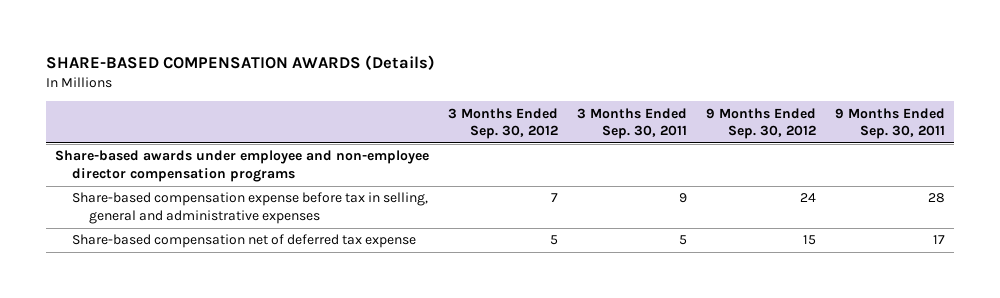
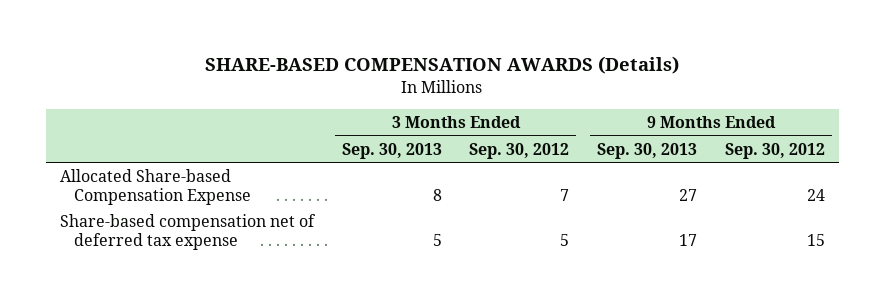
- | 3 Months Ended Sep. 30, 2012 | 3 Months Ended Sep. 30, 2011 | 9 Months Ended Sep. 30, 2012 | 9 Months Ended Sep. 30, 2011
+ | 3 Months Ended Sep. 30, 2013 | 3 Months Ended Sep. 30, 2012 | 9 Months Ended Sep. 30, 2013 | 9 Months Ended Sep. 30, 2012
- Share-based awards under employee and non-employee director compensation programs
- Share-based compensation expense before tax in selling, general and administrative expenses | 7 | 9 | 24 | 28
+ Allocated Share-based Compensation Expense | 8 | 7 | 27 | 24

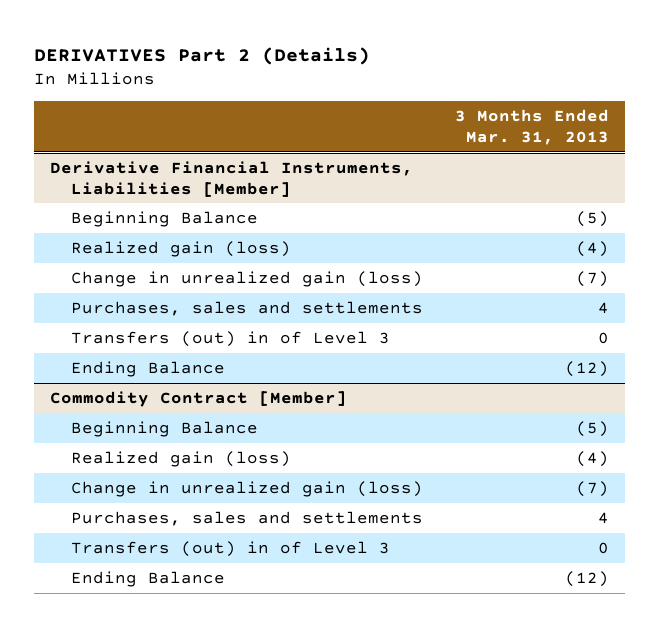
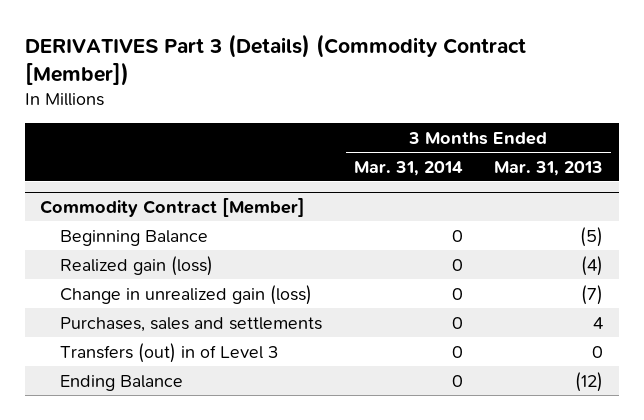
- DERIVATIVES Part 2 (Details)
+ DERIVATIVES Part 3 (Details) (Commodity Contract [Member])
- | 3 Months Ended Mar. 31, 2013
+ | 3 Months Ended Mar. 31, 2014 | 3 Months Ended Mar. 31, 2013
- Derivative Financial Instruments, Liabilities [Member]
- Beginning Balance | (5)
- Realized gain (loss) | (4)
- Change in unrealized gain (loss) | (7)
- Purchases, sales and settlements | 4
- Transfers (out) in of Level 3 | 0
- Ending Balance | (12)

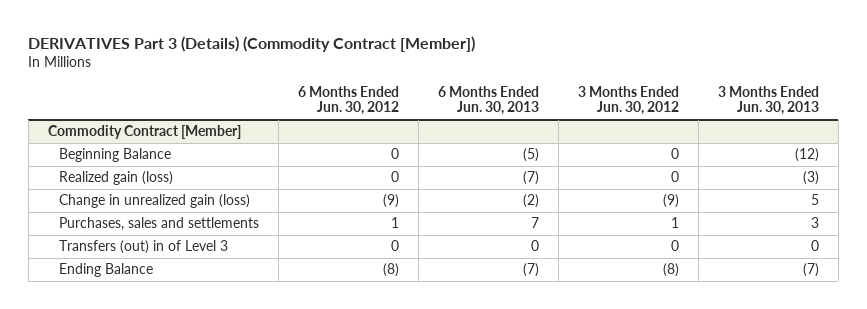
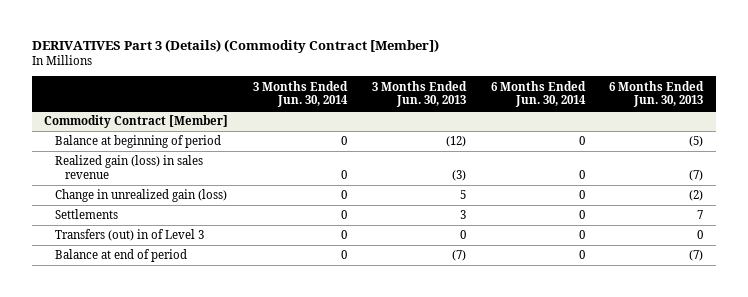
- | 6 Months Ended Jun. 30, 2012 | 6 Months Ended Jun. 30, 2013 | 3 Months Ended Jun. 30, 2012 | 3 Months Ended Jun. 30, 2013
+ | 3 Months Ended Jun. 30, 2014 | 3 Months Ended Jun. 30, 2013 | 6 Months Ended Jun. 30, 2014 | 6 Months Ended Jun. 30, 2013
@ Commodity Contract [Member]
- Beginning Balance | 0 | (5) | 0 | (12)
- Realized gain (loss) | 0 | (7) | 0 | (3)
+ Balance at beginning of period | 0 | (12) | 0 | (5)
+ Realized gain (loss) in sales revenue | 0 | (3) | 0 | (7)
- Purchases, sales and settlements | 1 | 7 | 1 | 3
+ Settlements | 0 | 3 | 0 | 7
- Ending Balance | (8) | (7) | (8) | (7)
+ Balance at end of period | 0 | (7) | 0 | (7)

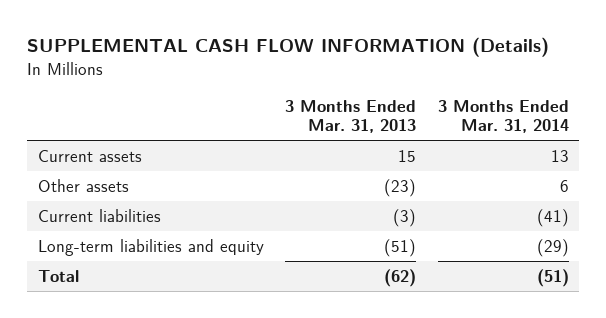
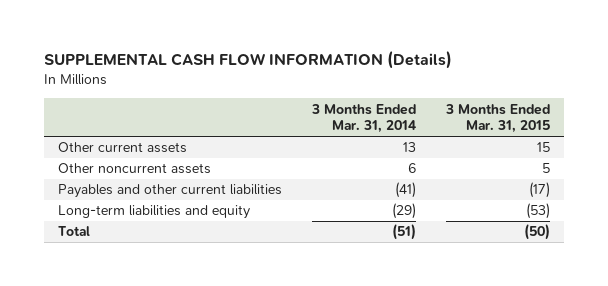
- | 3 Months Ended Mar. 31, 2013 | 3 Months Ended Mar. 31, 2014
+ | 3 Months Ended Mar. 31, 2014 | 3 Months Ended Mar. 31, 2015
- Current assets | 15 | 13
- Other assets | (23) | 6
- Current liabilities | (3) | (41)
+ Other current assets | 13 | 15
+ Other noncurrent assets | 6 | 5
+ Payables and other current liabilities | (41) | (17)

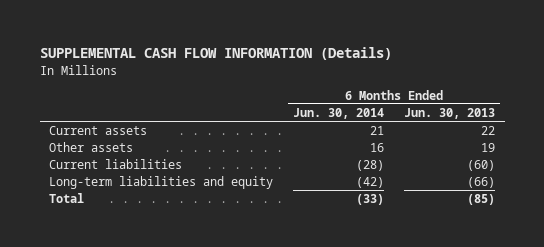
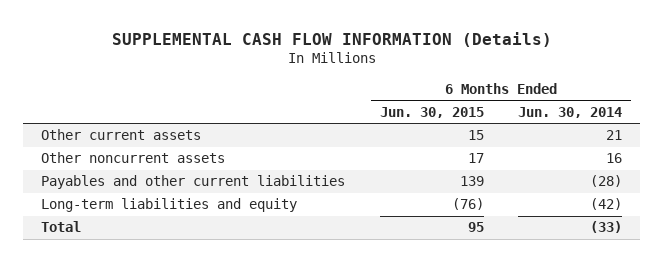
- | 6 Months Ended Jun. 30, 2014 | 6 Months Ended Jun. 30, 2013
+ | 6 Months Ended Jun. 30, 2015 | 6 Months Ended Jun. 30, 2014
- Current assets | 21 | 22
- Other assets | 16 | 19
- Current liabilities | (28) | (60)
+ Other current assets | 15 | 21
+ Other noncurrent assets | 17 | 16
+ Payables and other current liabilities | 139 | (28)

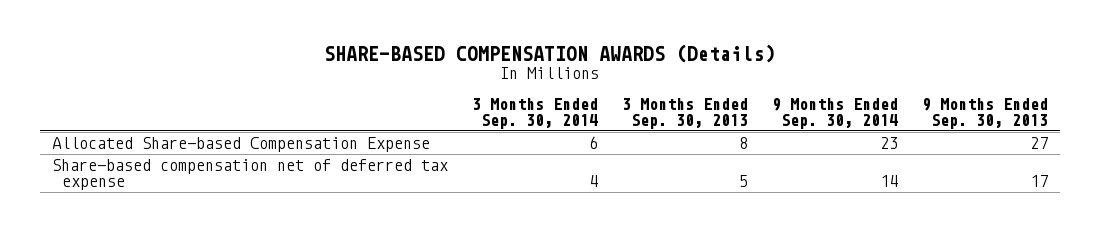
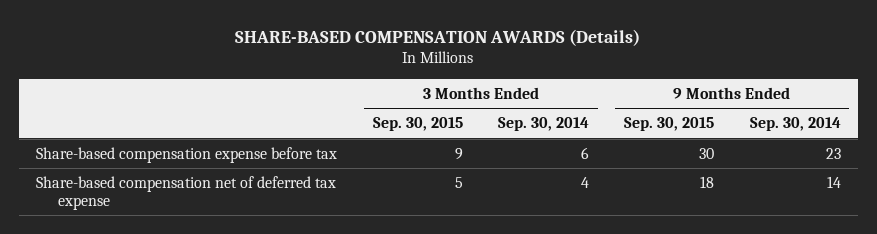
- | 3 Months Ended Sep. 30, 2014 | 3 Months Ended Sep. 30, 2013 | 9 Months Ended Sep. 30, 2014 | 9 Months Ended Sep. 30, 2013
+ | 3 Months Ended Sep. 30, 2015 | 3 Months Ended Sep. 30, 2014 | 9 Months Ended Sep. 30, 2015 | 9 Months Ended Sep. 30, 2014
- Allocated Share-based Compensation Expense | 6 | 8 | 23 | 27
+ Share-based compensation expense before tax | 9 | 6 | 30 | 23

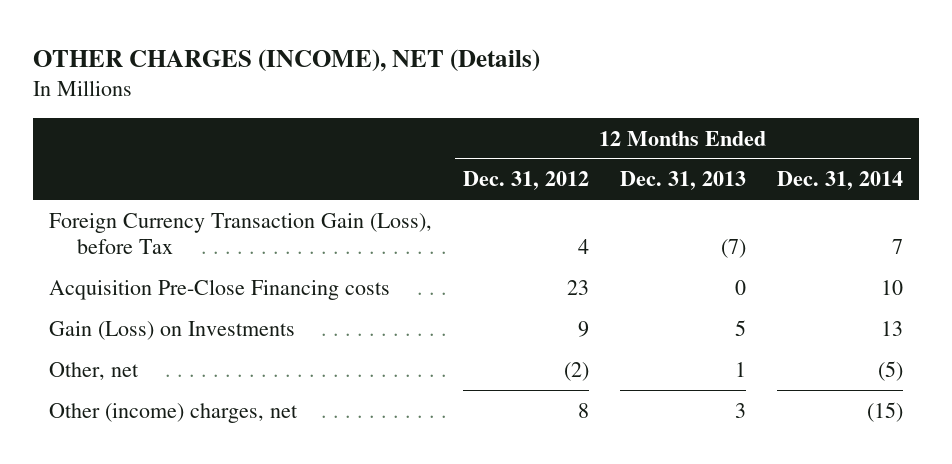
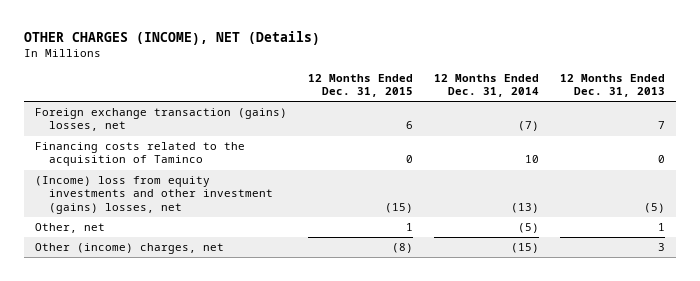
- | 12 Months Ended Dec. 31, 2012 | 12 Months Ended Dec. 31, 2013 | 12 Months Ended Dec. 31, 2014
+ | 12 Months Ended Dec. 31, 2015 | 12 Months Ended Dec. 31, 2014 | 12 Months Ended Dec. 31, 2013
- Foreign Currency Transaction Gain (Loss), before Tax | 4 | (7) | 7
- Acquisition Pre-Close Financing costs | 23 | 0 | 10
- Gain (Loss) on Investments | 9 | 5 | 13
+ Foreign exchange transaction (gains) losses, net | 6 | (7) | 7
+ Financing costs related to the acquisition of Taminco | 0 | 10 | 0
+ (Income) loss from equity investments and other investment (gains) losses, net | (15) | (13) | (5)

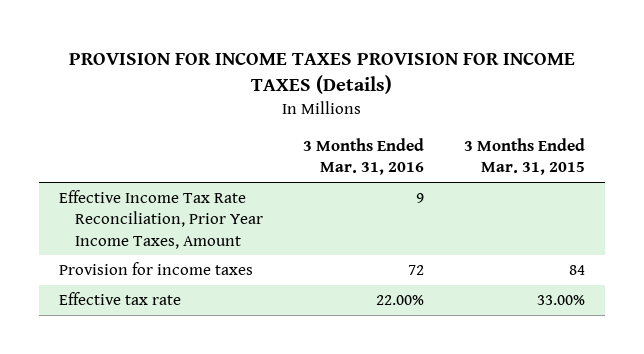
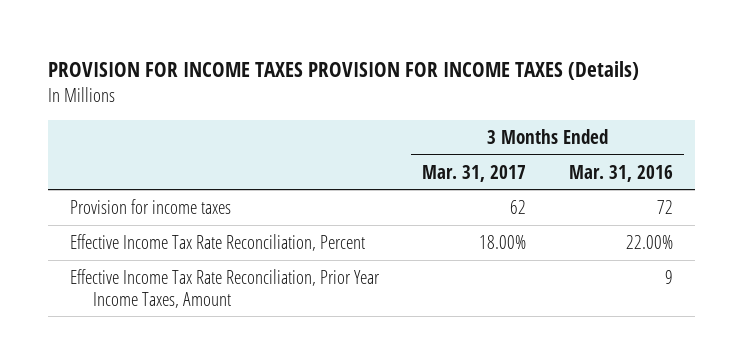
- | 3 Months Ended Mar. 31, 2016 | 3 Months Ended Mar. 31, 2015
+ | 3 Months Ended Mar. 31, 2017 | 3 Months Ended Mar. 31, 2016
- Effective tax rate | 22.00% | 33.00%
+ Effective Income Tax Rate Reconciliation, Percent | 18.00% | 22.00%
moved down: Effective Income Tax Rate Reconciliation, Prior Year Income Taxes, Amount | | 9

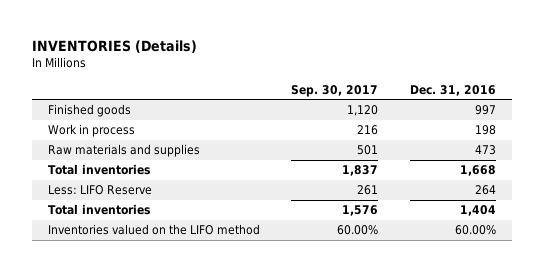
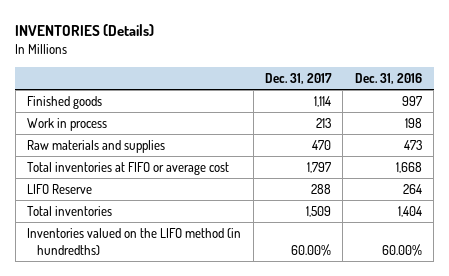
- | Sep. 30, 2017 | Dec. 31, 2016
+ | Dec. 31, 2017 | Dec. 31, 2016
- Total inventories | 1,837 | 1,668
- Less: LIFO Reserve | 261 | 264
+ Total inventories at FIFO or average cost | 1,797 | 1,668
+ LIFO Reserve | 288 | 264
- Inventories valued on the LIFO method | 60.00% | 60.00%
+ Inventories valued on the LIFO method (in hundredths) | 60.00% | 60.00%

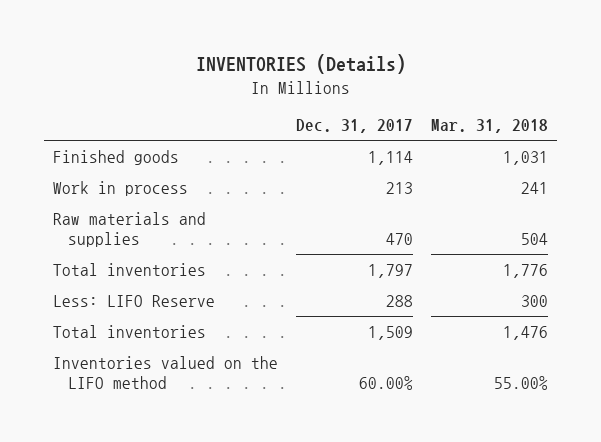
- | Dec. 31, 2017 | Dec. 31, 2016
+ | Dec. 31, 2017 | Mar. 31, 2018
- Total inventories at FIFO or average cost | 1,797 | 1,668
- LIFO Reserve | 288 | 264
+ Total inventories | 1,797 | 1,776
+ Less: LIFO Reserve | 288 | 300
- Inventories valued on the LIFO method (in hundredths) | 60.00% | 60.00%
+ Inventories valued on the LIFO method | 60.00% | 55.00%

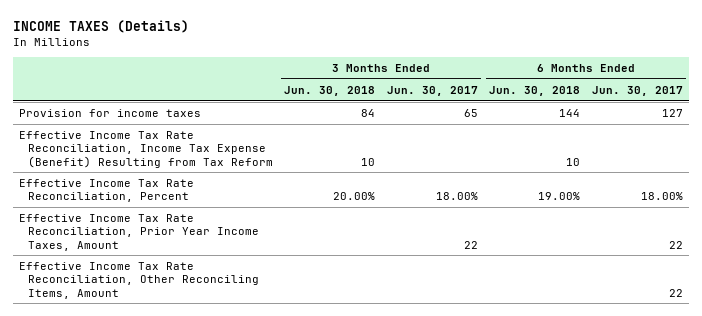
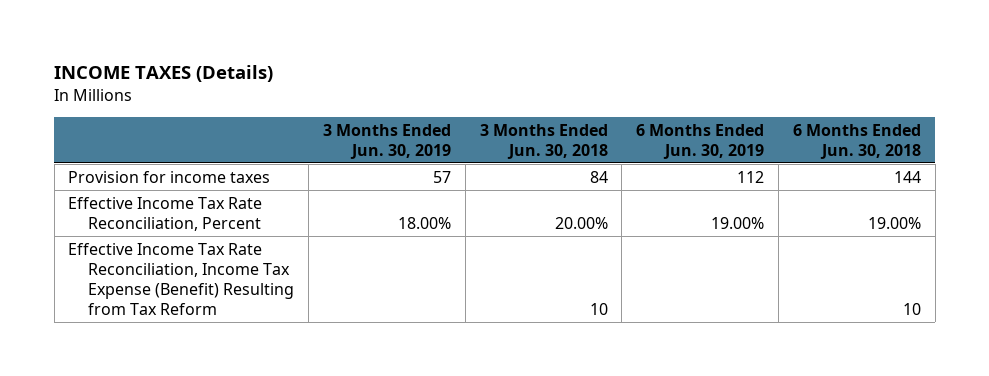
- | 3 Months Ended Jun. 30, 2018 | 3 Months Ended Jun. 30, 2017 | 6 Months Ended Jun. 30, 2018 | 6 Months Ended Jun. 30, 2017
+ | 3 Months Ended Jun. 30, 2019 | 3 Months Ended Jun. 30, 2018 | 6 Months Ended Jun. 30, 2019 | 6 Months Ended Jun. 30, 2018
- Effective Income Tax Rate Reconciliation, Prior Year Income Taxes, Amount | | 22 | | 22
- Effective Income Tax Rate Reconciliation, Other Reconciling Items, Amount | | | | 22
moved down: Effective Income Tax Rate Reconciliation, Income Tax Expense (Benefit) Resulting from Tax Reform | | 10 | | 10

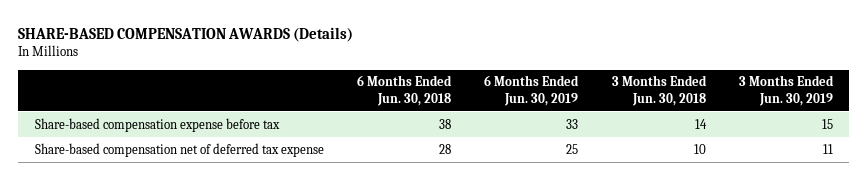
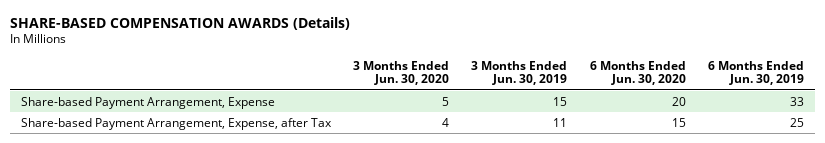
- | 6 Months Ended Jun. 30, 2018 | 6 Months Ended Jun. 30, 2019 | 3 Months Ended Jun. 30, 2018 | 3 Months Ended Jun. 30, 2019
+ | 3 Months Ended Jun. 30, 2020 | 3 Months Ended Jun. 30, 2019 | 6 Months Ended Jun. 30, 2020 | 6 Months Ended Jun. 30, 2019
- Share-based compensation expense before tax | 38 | 33 | 14 | 15
- Share-based compensation net of deferred tax expense | 28 | 25 | 10 | 11
+ Share-based Payment Arrangement, Expense | 5 | 15 | 20 | 33
+ Share-based Payment Arrangement, Expense, after Tax | 4 | 11 | 15 | 25

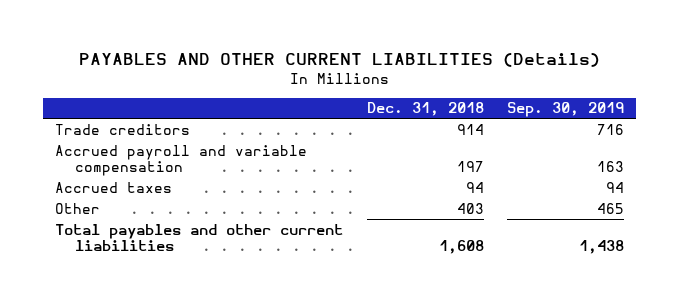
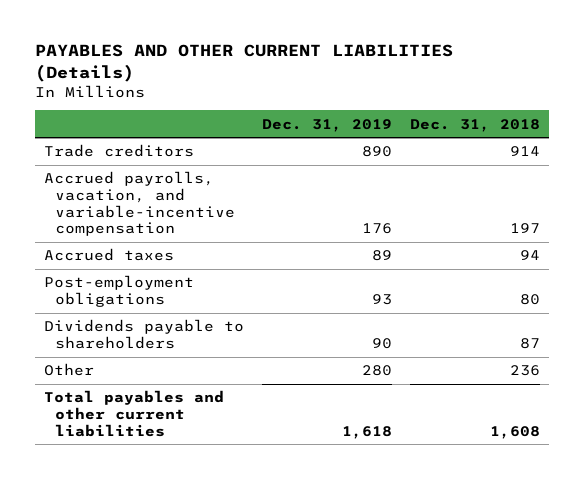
- | Dec. 31, 2018 | Sep. 30, 2019
+ | Dec. 31, 2019 | Dec. 31, 2018
- Accrued payroll and variable compensation | 197 | 163
+ Accrued payrolls, vacation, and variable-incentive compensation | 176 | 197
- Other | 403 | 465
+ Post-employment obligations | 93 | 80
+ Dividends payable to shareholders | 90 | 87
+ Other | 280 | 236

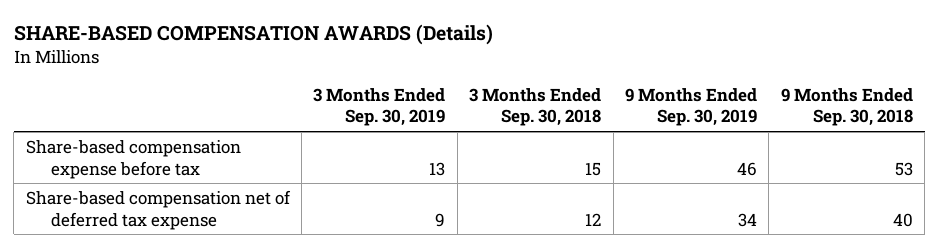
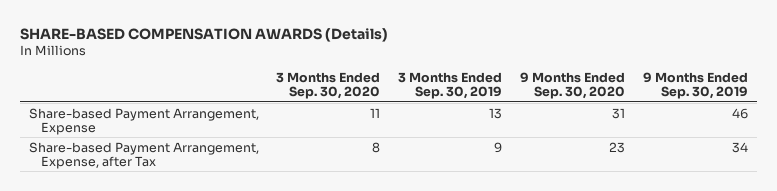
- | 3 Months Ended Sep. 30, 2019 | 3 Months Ended Sep. 30, 2018 | 9 Months Ended Sep. 30, 2019 | 9 Months Ended Sep. 30, 2018
+ | 3 Months Ended Sep. 30, 2020 | 3 Months Ended Sep. 30, 2019 | 9 Months Ended Sep. 30, 2020 | 9 Months Ended Sep. 30, 2019
- Share-based compensation expense before tax | 13 | 15 | 46 | 53
- Share-based compensation net of deferred tax expense | 9 | 12 | 34 | 40
+ Share-based Payment Arrangement, Expense | 11 | 13 | 31 | 46
+ Share-based Payment Arrangement, Expense, after Tax | 8 | 9 | 23 | 34

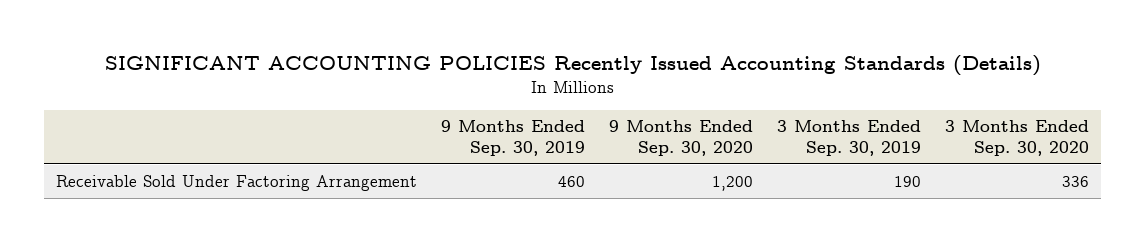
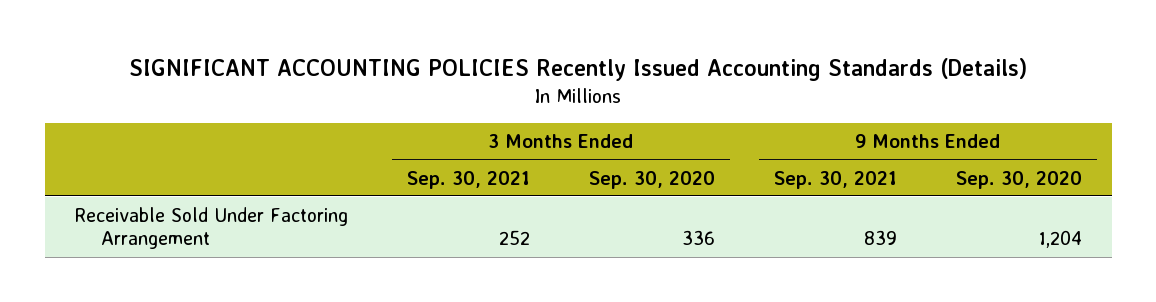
- | 9 Months Ended Sep. 30, 2019 | 9 Months Ended Sep. 30, 2020 | 3 Months Ended Sep. 30, 2019 | 3 Months Ended Sep. 30, 2020
+ | 3 Months Ended Sep. 30, 2021 | 3 Months Ended Sep. 30, 2020 | 9 Months Ended Sep. 30, 2021 | 9 Months Ended Sep. 30, 2020
- Receivable Sold Under Factoring Arrangement | 460 | 1,200 | 190 | 336
+ Receivable Sold Under Factoring Arrangement | 252 | 336 | 839 | 1,204

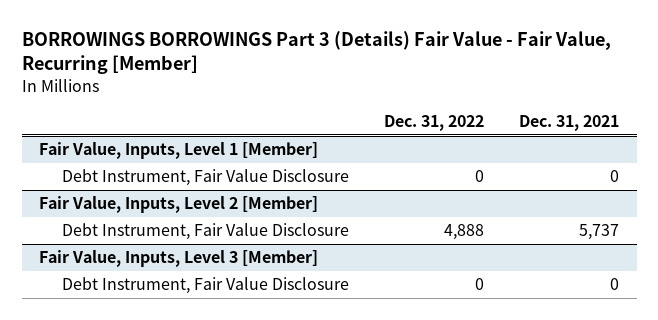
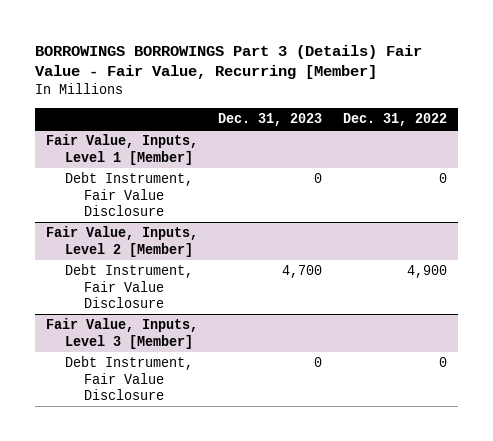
- | Dec. 31, 2022 | Dec. 31, 2021
+ | Dec. 31, 2023 | Dec. 31, 2022
@ Fair Value, Inputs, Level 2 [Member]
- Debt Instrument, Fair Value Disclosure | 4,888 | 5,737
+ Debt Instrument, Fair Value Disclosure | 4,700 | 4,900

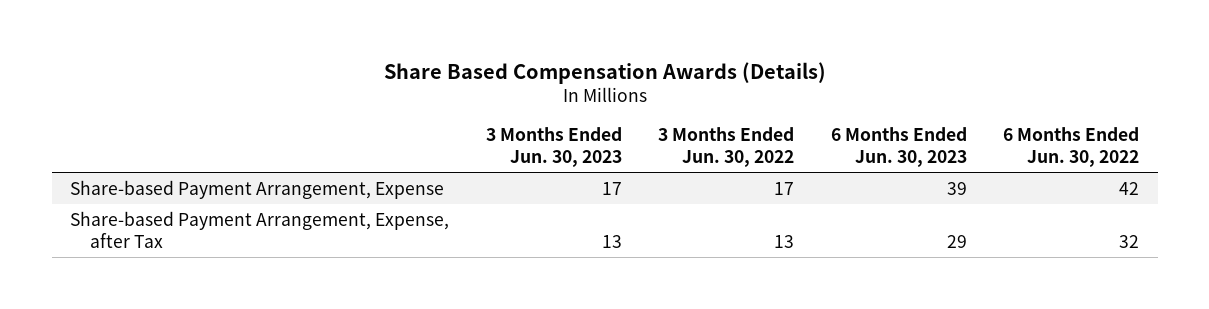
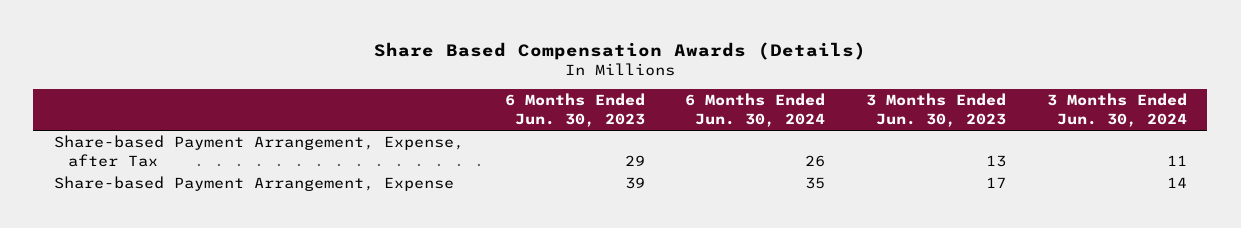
- | 3 Months Ended Jun. 30, 2023 | 3 Months Ended Jun. 30, 2022 | 6 Months Ended Jun. 30, 2023 | 6 Months Ended Jun. 30, 2022
+ | 6 Months Ended Jun. 30, 2023 | 6 Months Ended Jun. 30, 2024 | 3 Months Ended Jun. 30, 2023 | 3 Months Ended Jun. 30, 2024
moved down: Share-based Payment Arrangement, Expense | 39 | 35 | 17 | 14

